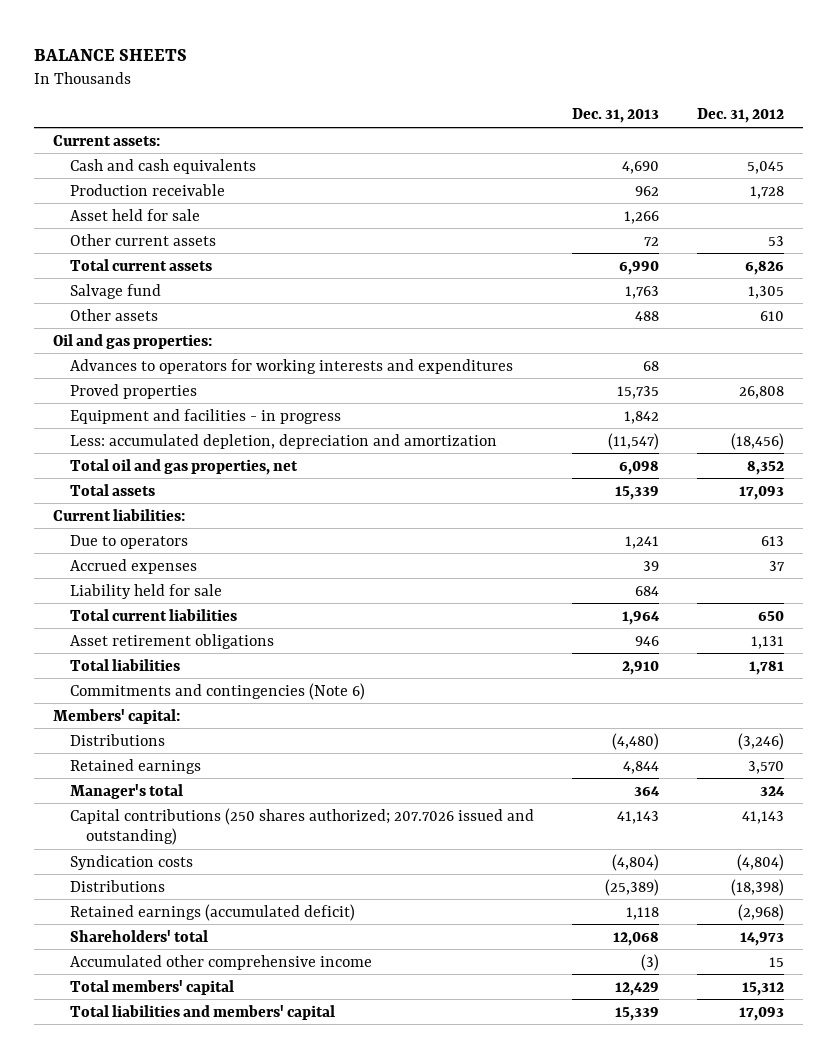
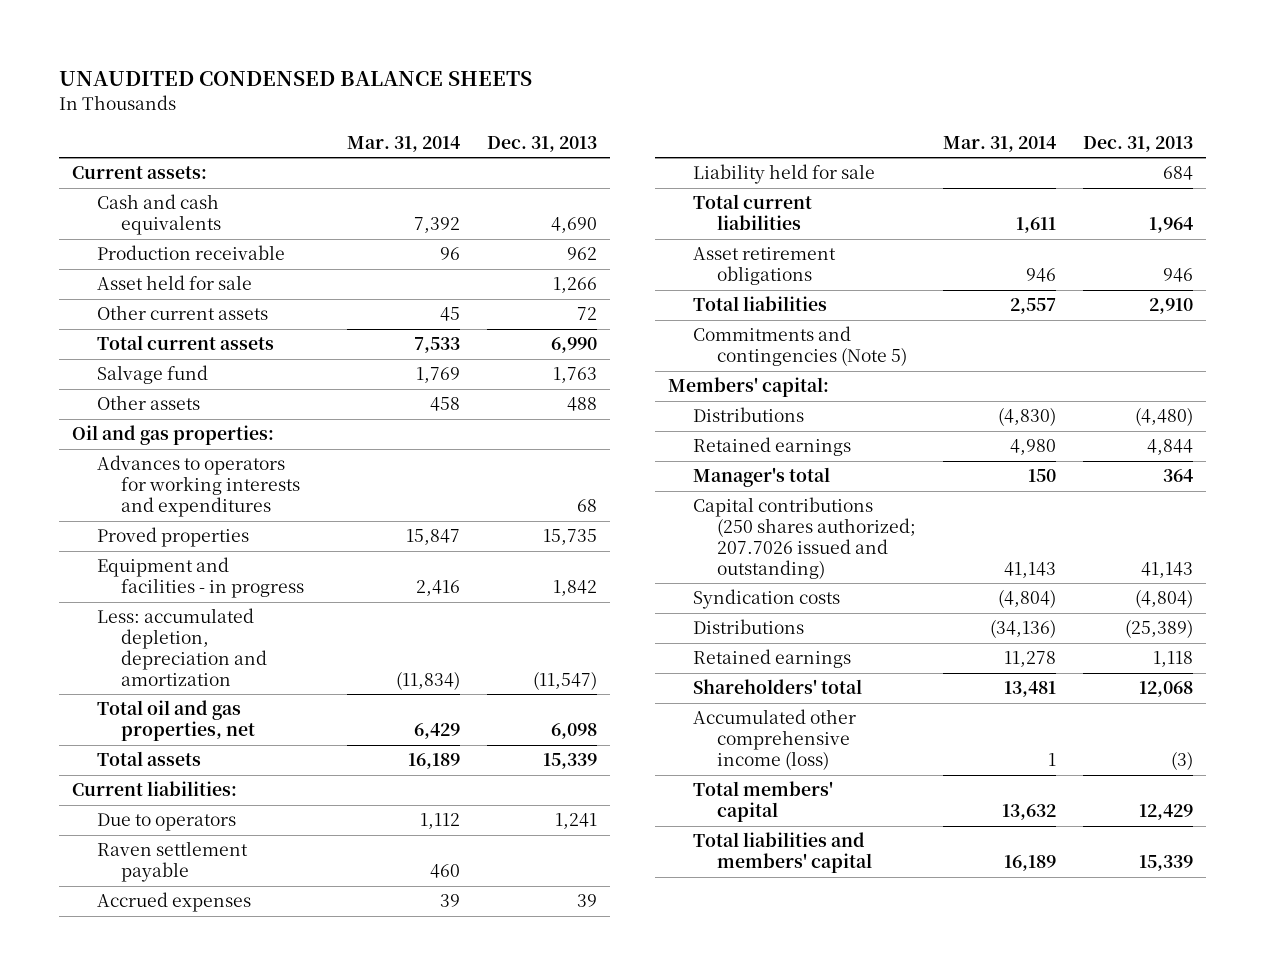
- BALANCE SHEETS
+ UNAUDITED CONDENSED BALANCE SHEETS
- | Dec. 31, 2013 | Dec. 31, 2012
+ | Mar. 31, 2014 | Dec. 31, 2013
+ Raven settlement payable | 460 |
- Commitments and contingencies (Note 6)
+ Commitments and contingencies (Note 5)
- Retained earnings (accumulated deficit) | 1,118 | (2,968)
+ Retained earnings | 11,278 | 1,118
- Accumulated other comprehensive income | (3) | 15
+ Accumulated other comprehensive income (loss) | 1 | (3)

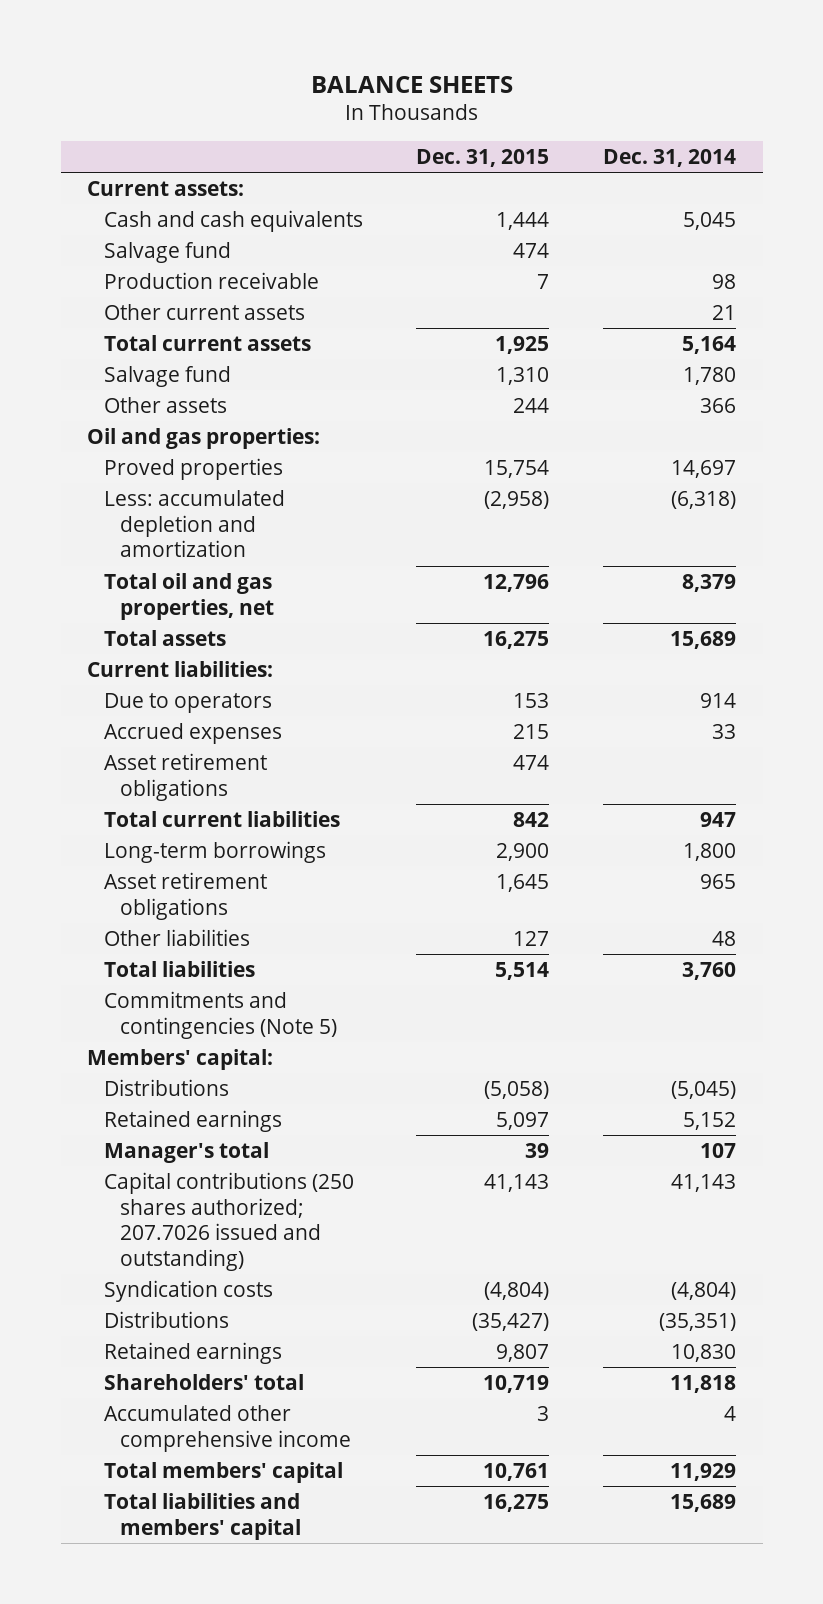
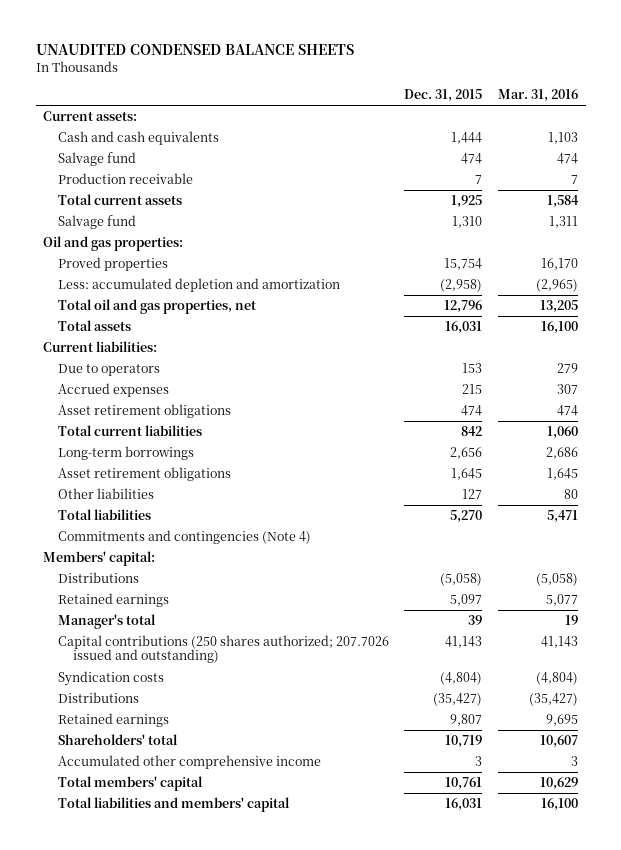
- BALANCE SHEETS
+ UNAUDITED CONDENSED BALANCE SHEETS
- | Dec. 31, 2015 | Dec. 31, 2014
+ | Dec. 31, 2015 | Mar. 31, 2016
- Other current assets | | 21
- Other assets | 244 | 366
- Total assets | 16,275 | 15,689
+ Total assets | 16,031 | 16,100
- Long-term borrowings | 2,900 | 1,800
+ Long-term borrowings | 2,656 | 2,686
- Total liabilities | 5,514 | 3,760
- Commitments and contingencies (Note 5)
+ Total liabilities | 5,270 | 5,471
+ Commitments and contingencies (Note 4)
- Total liabilities and members' capital | 16,275 | 15,689
+ Total liabilities and members' capital | 16,031 | 16,100

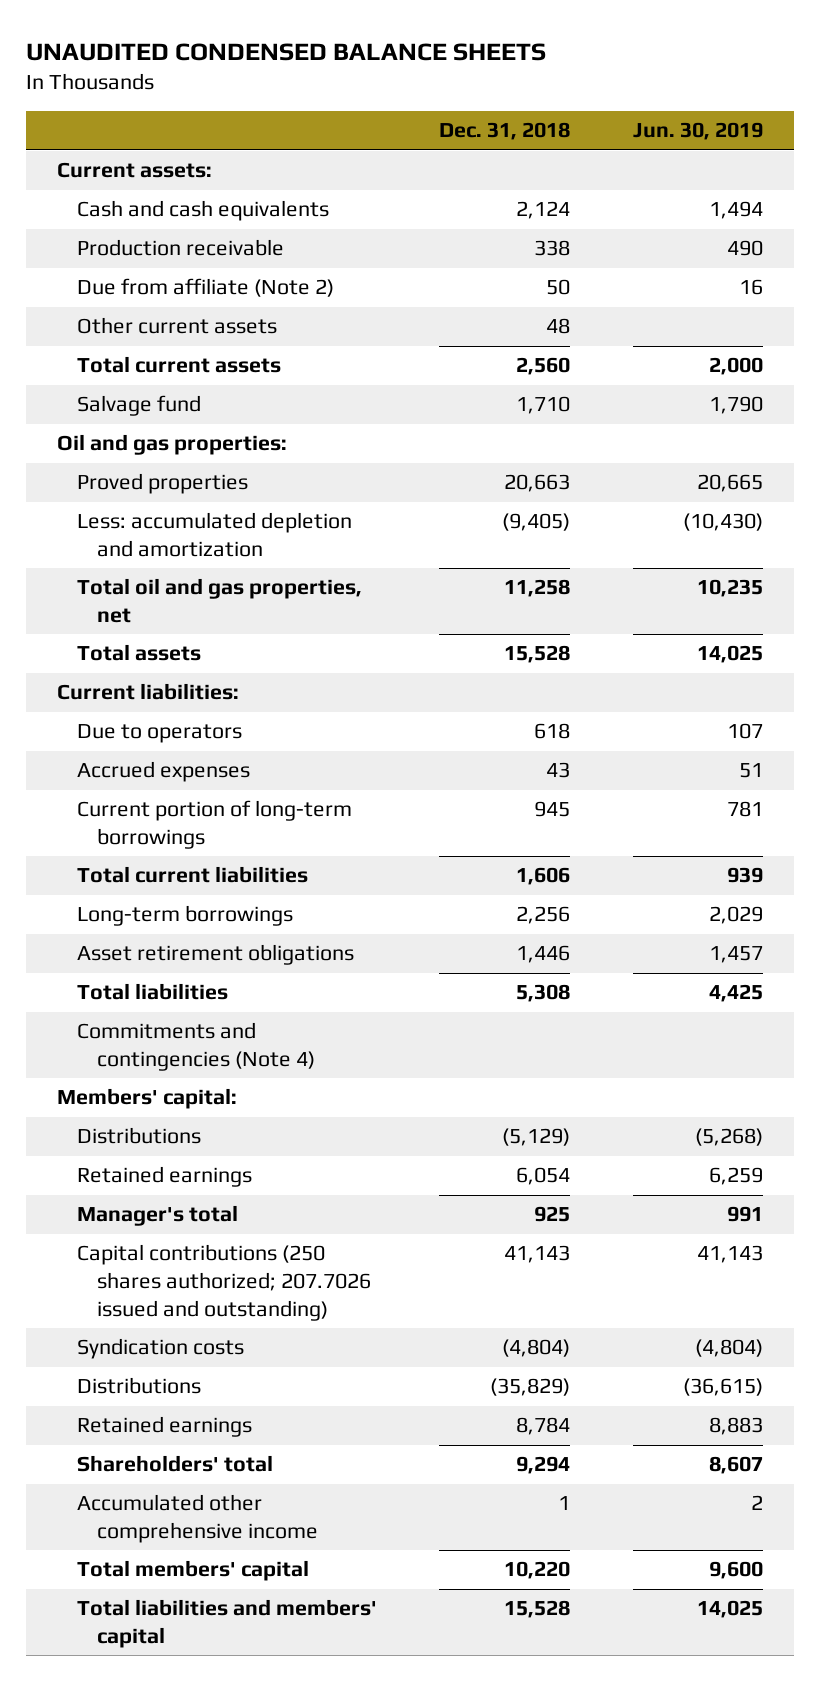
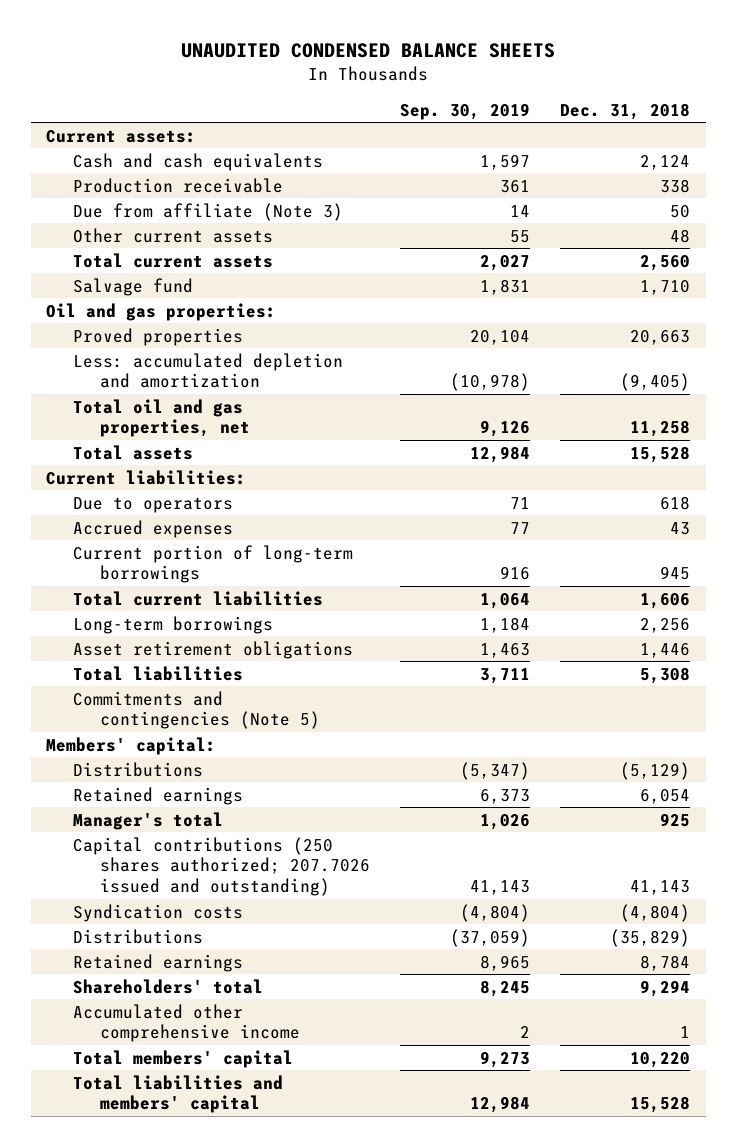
- | Dec. 31, 2018 | Jun. 30, 2019
+ | Sep. 30, 2019 | Dec. 31, 2018
- Due from affiliate (Note 2) | 50 | 16
+ Due from affiliate (Note 3) | 14 | 50
- Commitments and contingencies (Note 4)
+ Commitments and contingencies (Note 5)

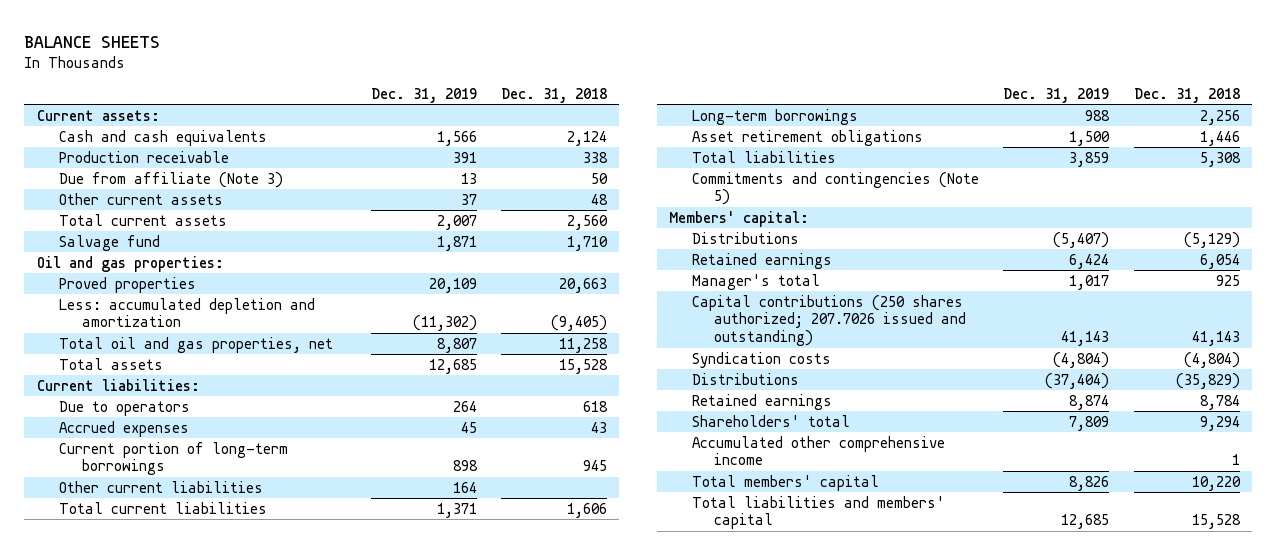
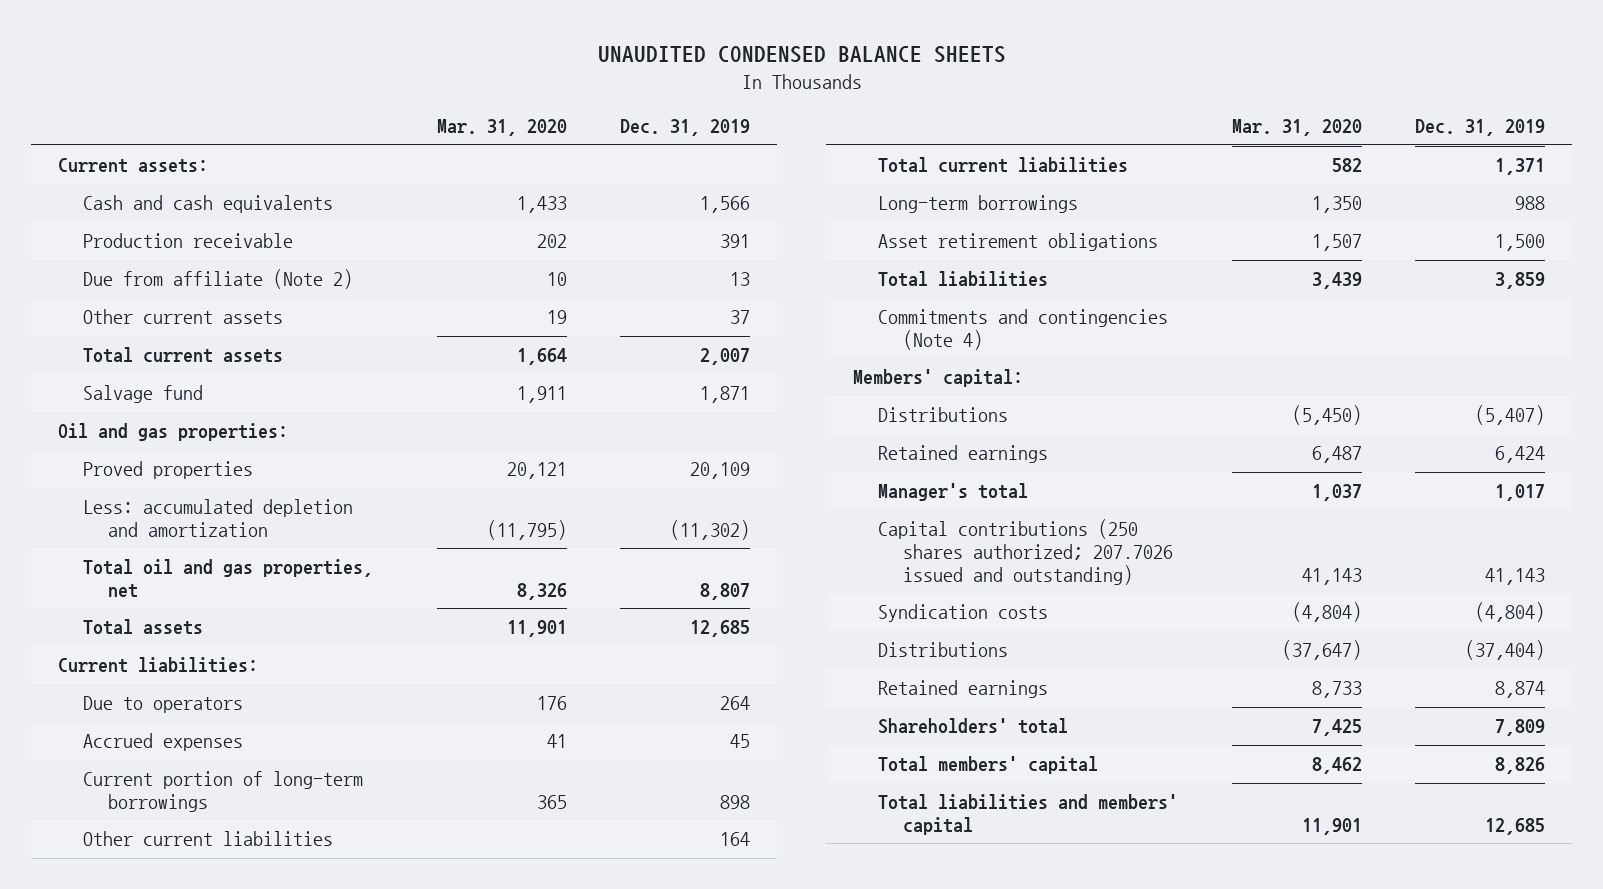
- BALANCE SHEETS
+ UNAUDITED CONDENSED BALANCE SHEETS
- | Dec. 31, 2019 | Dec. 31, 2018
+ | Mar. 31, 2020 | Dec. 31, 2019
- Due from affiliate (Note 3) | 13 | 50
+ Due from affiliate (Note 2) | 10 | 13
- Commitments and contingencies (Note 5)
+ Commitments and contingencies (Note 4)
- Accumulated other comprehensive income | | 1

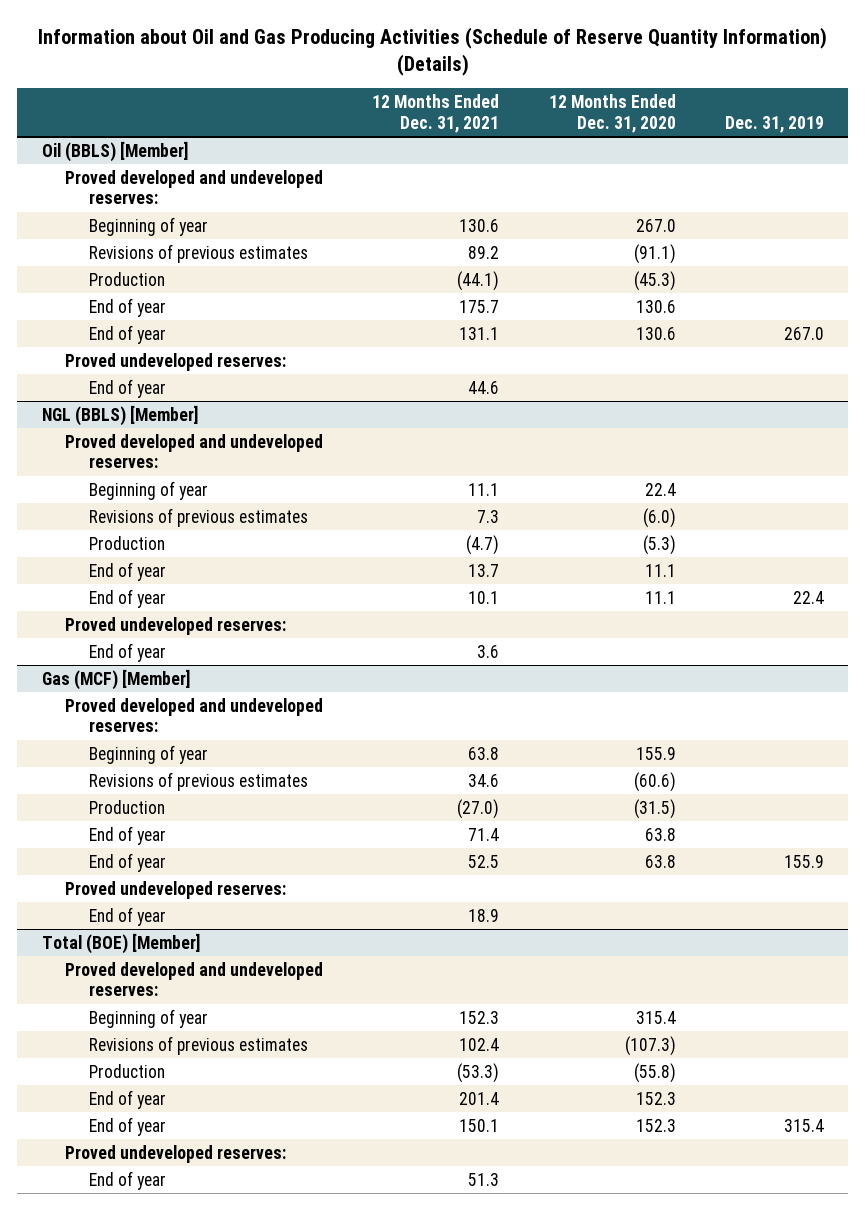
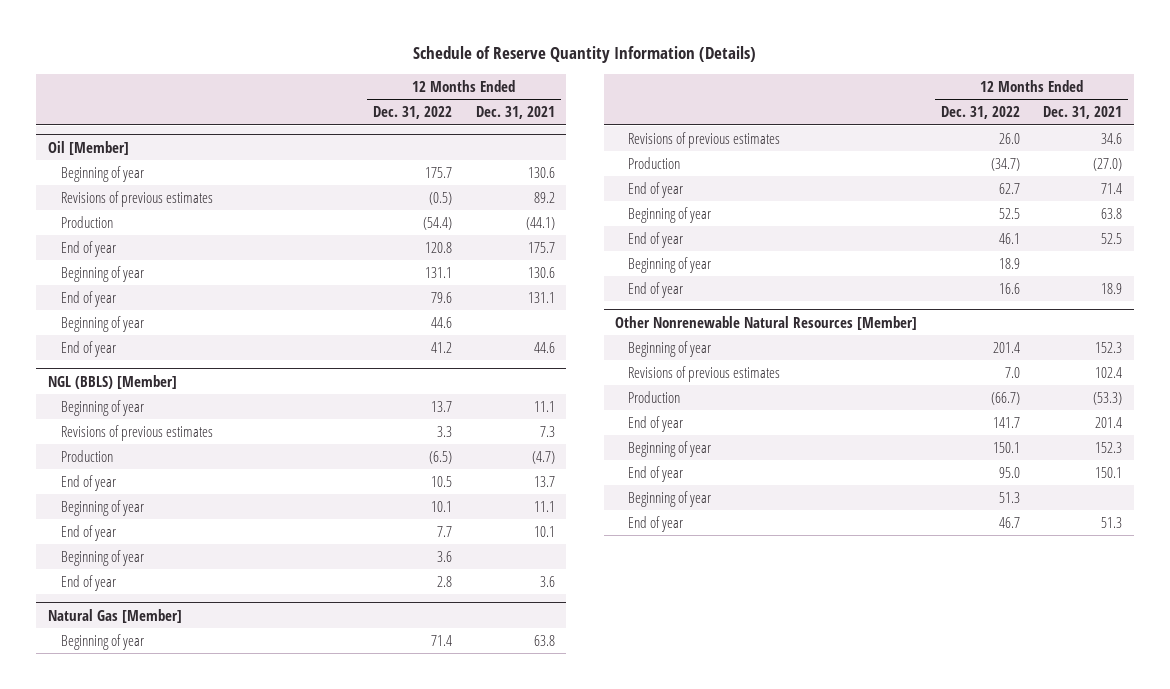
- Information about Oil and Gas Producing Activities (Schedule of Reserve Quantity Information) (Details)
+ Schedule of Reserve Quantity Information (Details)
- | 12 Months Ended Dec. 31, 2021 | 12 Months Ended Dec. 31, 2020 | Dec. 31, 2019
+ | 12 Months Ended Dec. 31, 2022 | 12 Months Ended Dec. 31, 2021
- Oil (BBLS) [Member]
- Proved developed and undeveloped reserves:
+ Oil [Member]
+ Beginning of year | 131.1 | 130.6
- Proved undeveloped reserves:
+ Beginning of year | 44.6 |
@ NGL (BBLS) [Member]
- Proved developed and undeveloped reserves:
+ Beginning of year | 10.1 | 11.1
- Proved undeveloped reserves:
+ Beginning of year | 3.6 |
- Gas (MCF) [Member]
- Proved developed and undeveloped reserves:
+ Natural Gas [Member]
+ Beginning of year | 52.5 | 63.8
- Proved undeveloped reserves:
+ Beginning of year | 18.9 |
- Total (BOE) [Member]
- Proved developed and undeveloped reserves:
+ Other Nonrenewable Natural Resources [Member]
+ Beginning of year | 150.1 | 152.3
- Proved undeveloped reserves:
+ Beginning of year | 51.3 |

